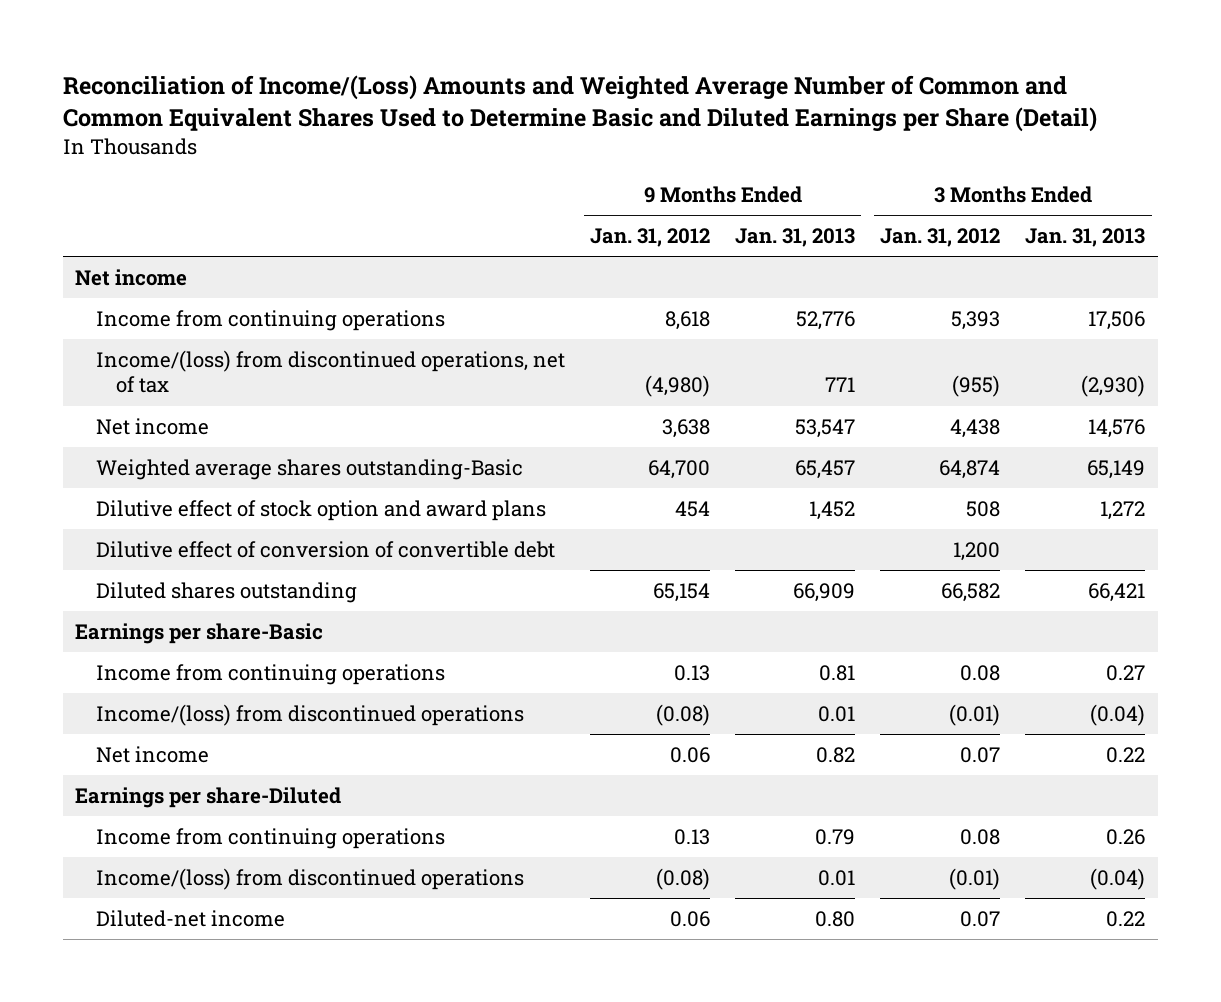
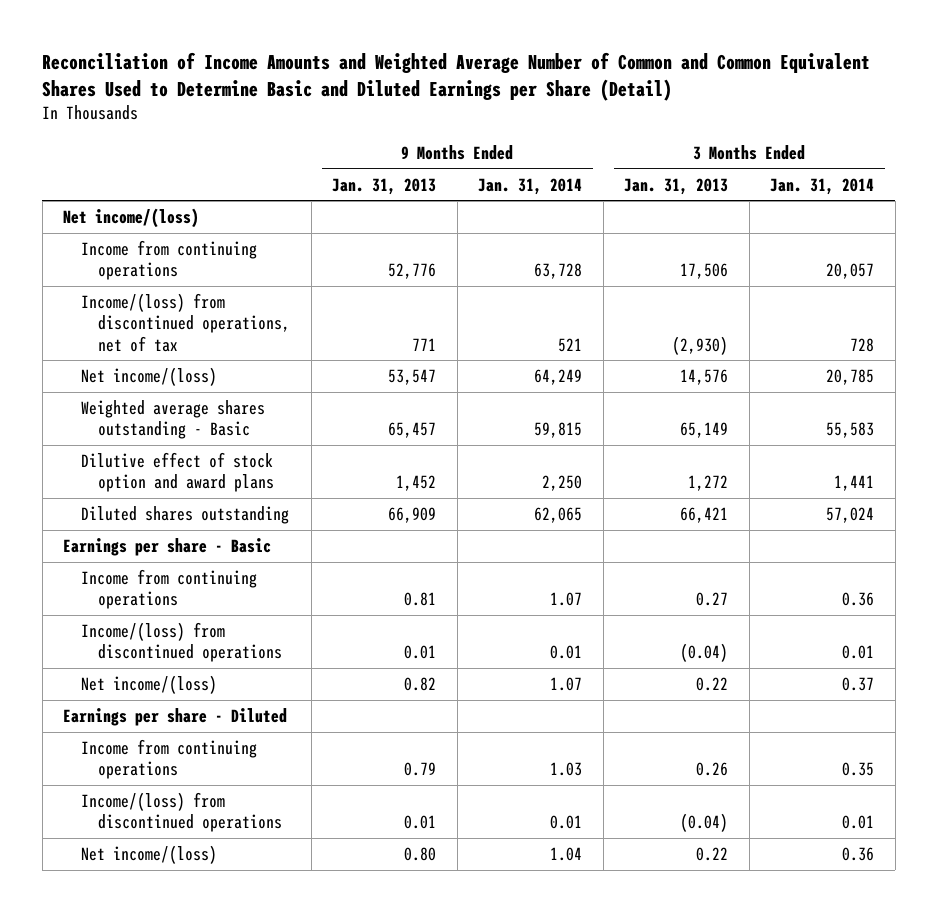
- Reconciliation of Income/(Loss) Amounts and Weighted Average Number of Common and Common Equivalent Shares Used to Determine Basic and Diluted Earnings per Share (Detail)
+ Reconciliation of Income Amounts and Weighted Average Number of Common and Common Equivalent Shares Used to Determine Basic and Diluted Earnings per Share (Detail)
- | 9 Months Ended Jan. 31, 2012 | 9 Months Ended Jan. 31, 2013 | 3 Months Ended Jan. 31, 2012 | 3 Months Ended Jan. 31, 2013
+ | 9 Months Ended Jan. 31, 2013 | 9 Months Ended Jan. 31, 2014 | 3 Months Ended Jan. 31, 2013 | 3 Months Ended Jan. 31, 2014
- Net income
+ Net income/(loss)
- Net income | 3,638 | 53,547 | 4,438 | 14,576
- Weighted average shares outstanding-Basic | 64,700 | 65,457 | 64,874 | 65,149
+ Net income/(loss) | 53,547 | 64,249 | 14,576 | 20,785
+ Weighted average shares outstanding - Basic | 65,457 | 59,815 | 65,149 | 55,583
- Dilutive effect of conversion of convertible debt | | | 1,200 |
- Earnings per share-Basic
+ Earnings per share - Basic
- Net income | 0.06 | 0.82 | 0.07 | 0.22
- Earnings per share-Diluted
+ Net income/(loss) | 0.82 | 1.07 | 0.22 | 0.37
+ Earnings per share - Diluted
- Diluted-net income | 0.06 | 0.80 | 0.07 | 0.22
+ Net income/(loss) | 0.80 | 1.04 | 0.22 | 0.36

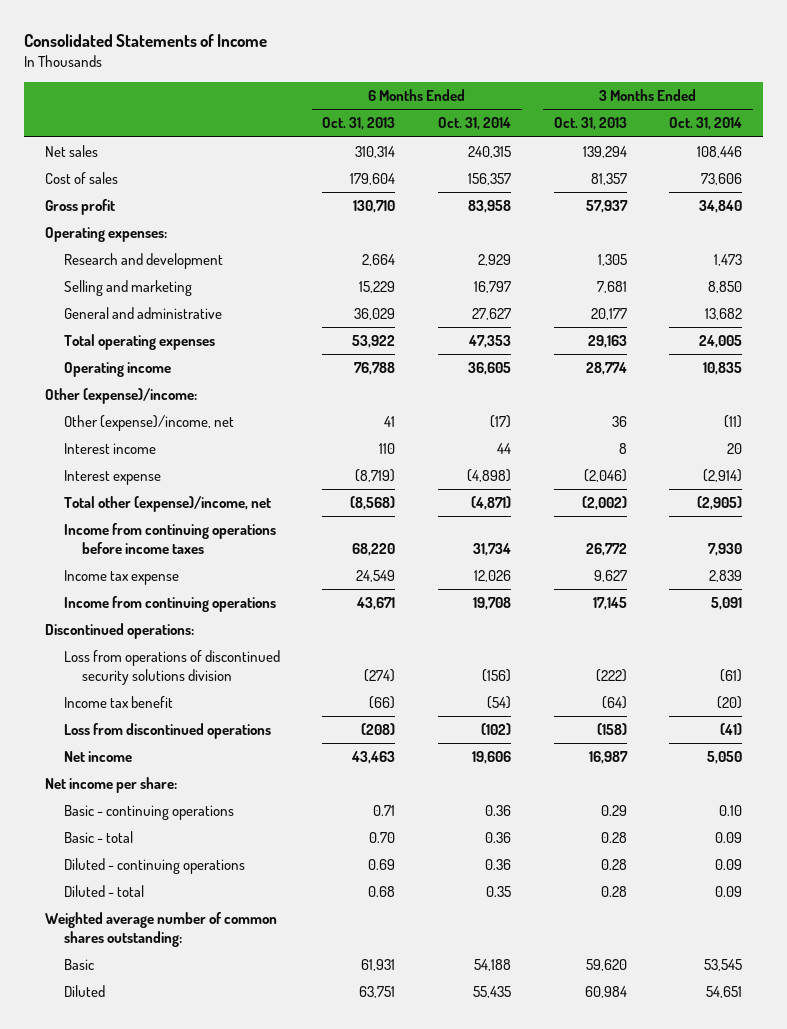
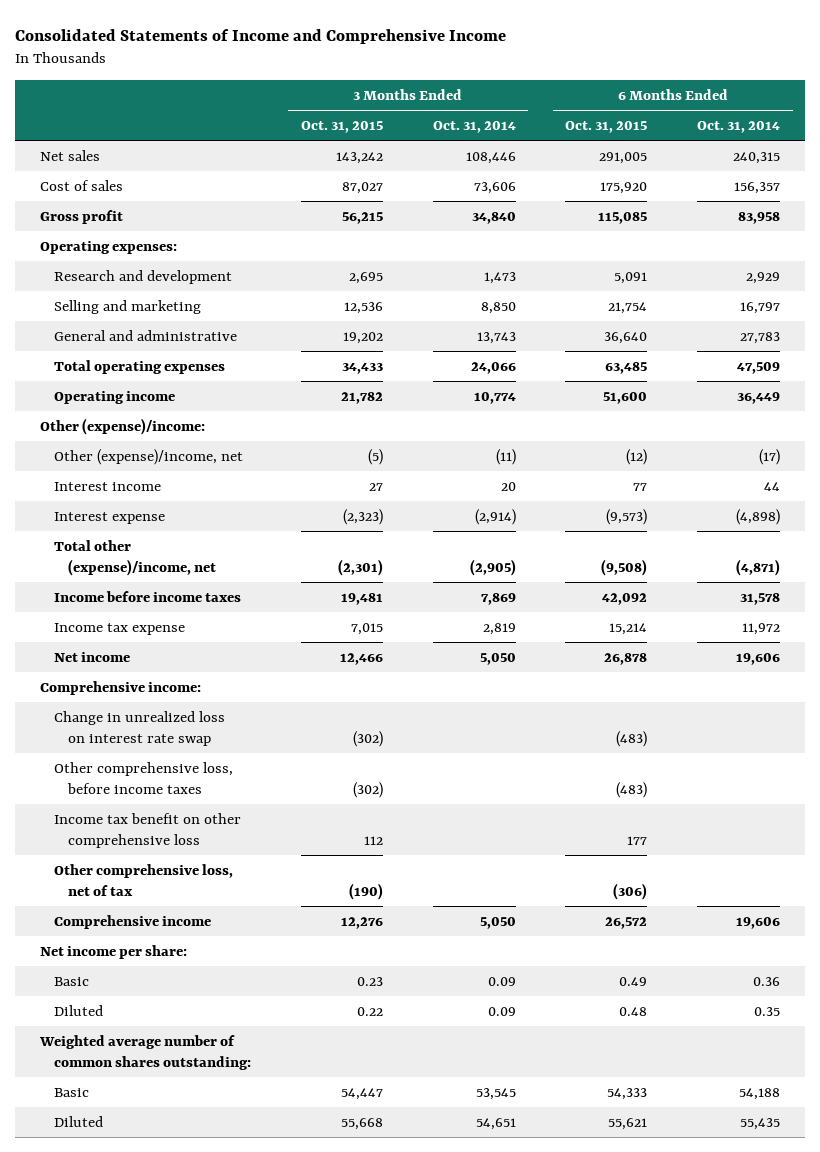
- Consolidated Statements of Income
+ Consolidated Statements of Income and Comprehensive Income
- | 6 Months Ended Oct. 31, 2013 | 6 Months Ended Oct. 31, 2014 | 3 Months Ended Oct. 31, 2013 | 3 Months Ended Oct. 31, 2014
+ | 3 Months Ended Oct. 31, 2015 | 3 Months Ended Oct. 31, 2014 | 6 Months Ended Oct. 31, 2015 | 6 Months Ended Oct. 31, 2014
- General and administrative | 36,029 | 27,627 | 20,177 | 13,682
- Total operating expenses | 53,922 | 47,353 | 29,163 | 24,005
- Operating income | 76,788 | 36,605 | 28,774 | 10,835
+ General and administrative | 19,202 | 13,743 | 36,640 | 27,783
+ Total operating expenses | 34,433 | 24,066 | 63,485 | 47,509
+ Operating income | 21,782 | 10,774 | 51,600 | 36,449
- Income from continuing operations before income taxes | 68,220 | 31,734 | 26,772 | 7,930
- Income tax expense | 24,549 | 12,026 | 9,627 | 2,839
- Income from continuing operations | 43,671 | 19,708 | 17,145 | 5,091
- Discontinued operations:
- Loss from operations of discontinued security solutions division | (274) | (156) | (222) | (61)
- Income tax benefit | (66) | (54) | (64) | (20)
- Loss from discontinued operations | (208) | (102) | (158) | (41)
+ Income before income taxes | 19,481 | 7,869 | 42,092 | 31,578
+ Income tax expense | 7,015 | 2,819 | 15,214 | 11,972
+ Comprehensive income:
+ Change in unrealized loss on interest rate swap | (302) | | (483) |
+ Other comprehensive loss, before income taxes | (302) | | (483) |
+ Income tax benefit on other comprehensive loss | 112 | | 177 |
+ Other comprehensive loss, net of tax | (190) | | (306) |
+ Comprehensive income | 12,276 | 5,050 | 26,572 | 19,606
- Basic - continuing operations | 0.71 | 0.36 | 0.29 | 0.10
- Basic - total | 0.70 | 0.36 | 0.28 | 0.09
- Diluted - continuing operations | 0.69 | 0.36 | 0.28 | 0.09
- Diluted - total | 0.68 | 0.35 | 0.28 | 0.09
+ Basic | 0.23 | 0.09 | 0.49 | 0.36
+ Diluted | 0.22 | 0.09 | 0.48 | 0.35

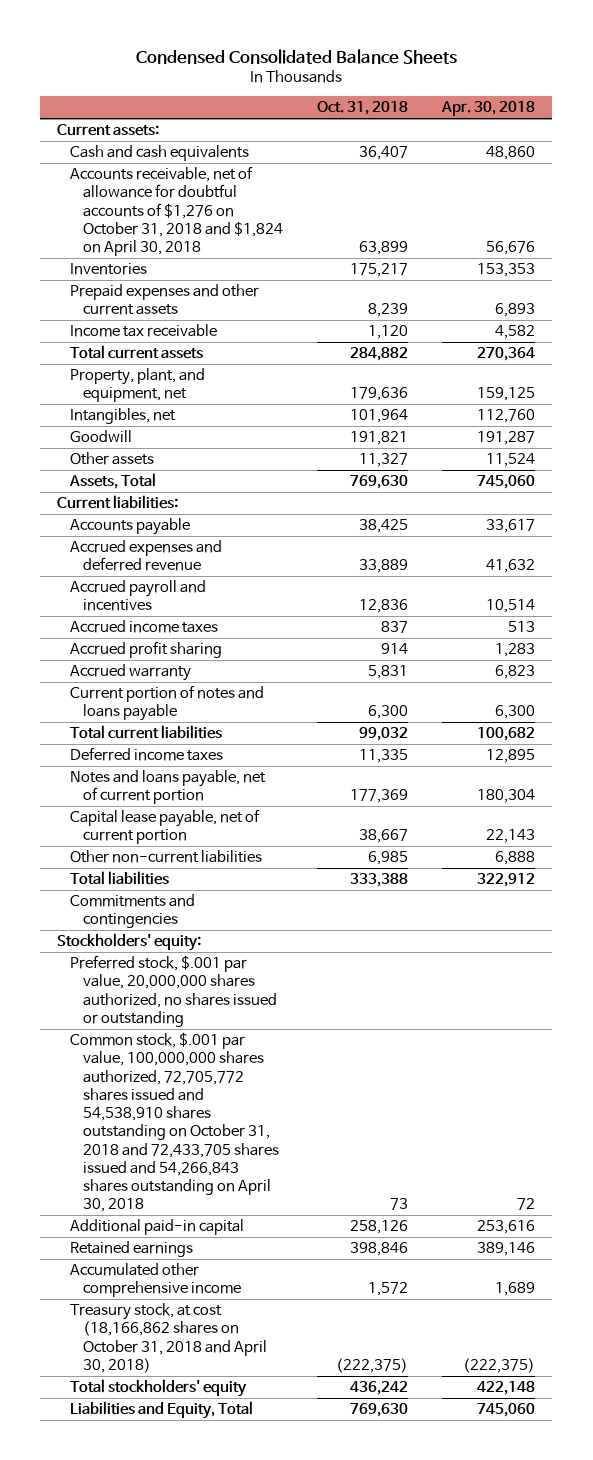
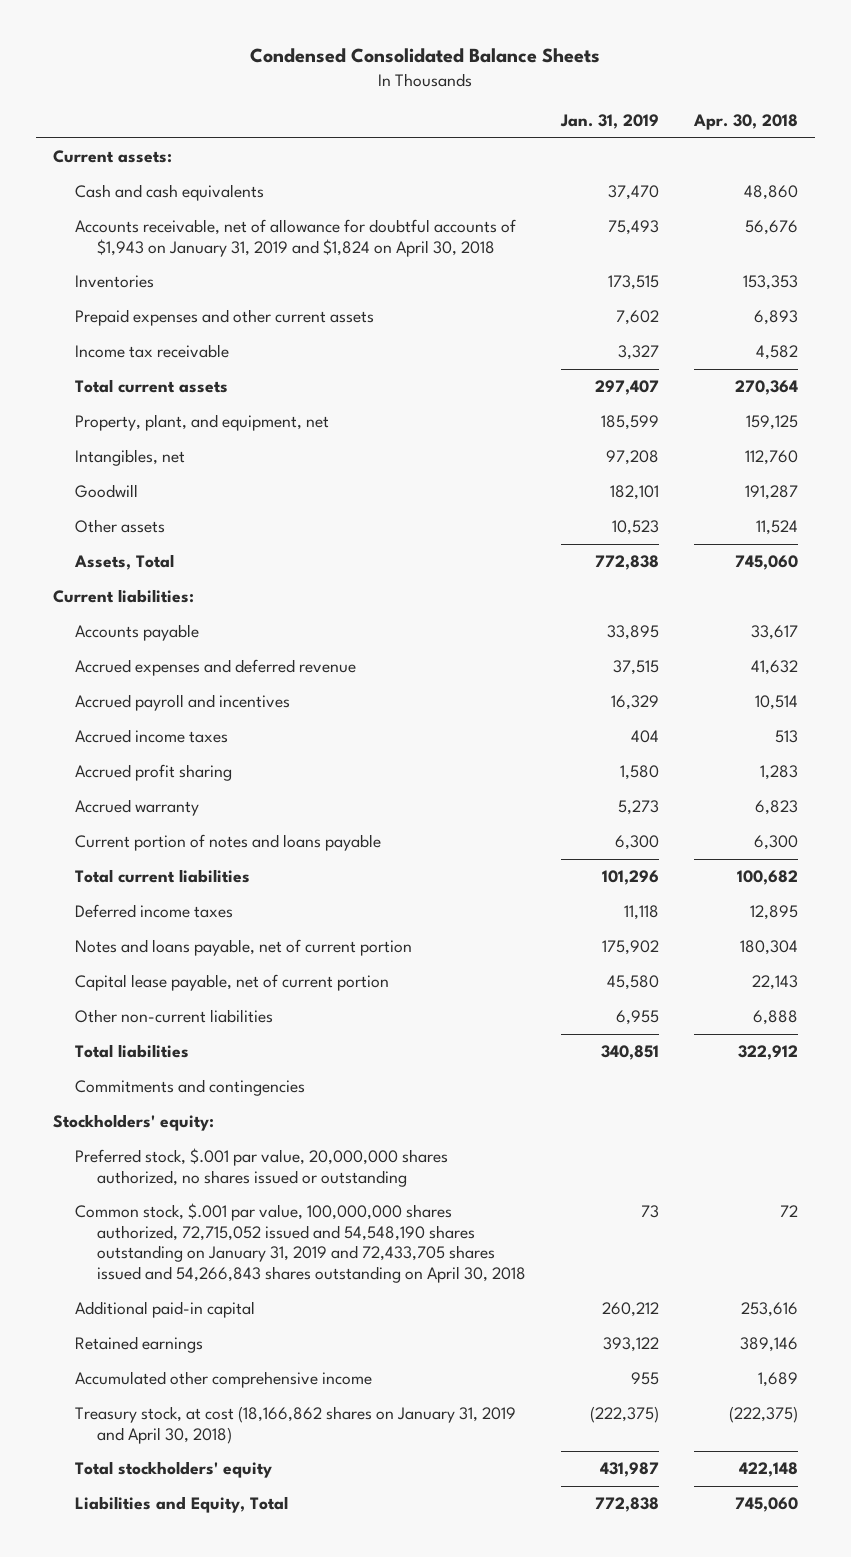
- | Oct. 31, 2018 | Apr. 30, 2018
+ | Jan. 31, 2019 | Apr. 30, 2018
- Accounts receivable, net of allowance for doubtful accounts of $1,276 on October 31, 2018 and $1,824 on April 30, 2018 | 63,899 | 56,676
+ Accounts receivable, net of allowance for doubtful accounts of $1,943 on January 31, 2019 and $1,824 on April 30, 2018 | 75,493 | 56,676
- Common stock, $.001 par value, 100,000,000 shares authorized, 72,705,772 shares issued and 54,538,910 shares outstanding on October 31, 2018 and 72,433,705 shares issued and 54,266,843 shares outstanding on April 30, 2018 | 73 | 72
+ Common stock, $.001 par value, 100,000,000 shares authorized, 72,715,052 issued and 54,548,190 shares outstanding on January 31, 2019 and 72,433,705 shares issued and 54,266,843 shares outstanding on April 30, 2018 | 73 | 72
- Treasury stock, at cost (18,166,862 shares on October 31, 2018 and April 30, 2018) | (222,375) | (222,375)
+ Treasury stock, at cost (18,166,862 shares on January 31, 2019 and April 30, 2018) | (222,375) | (222,375)

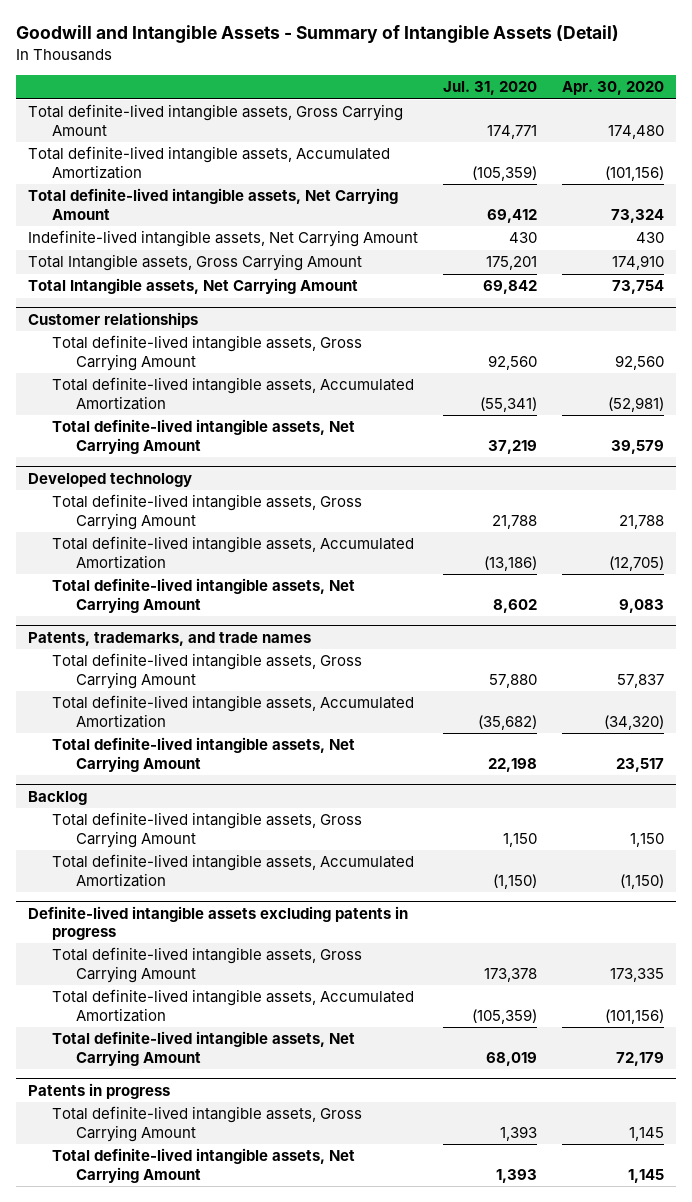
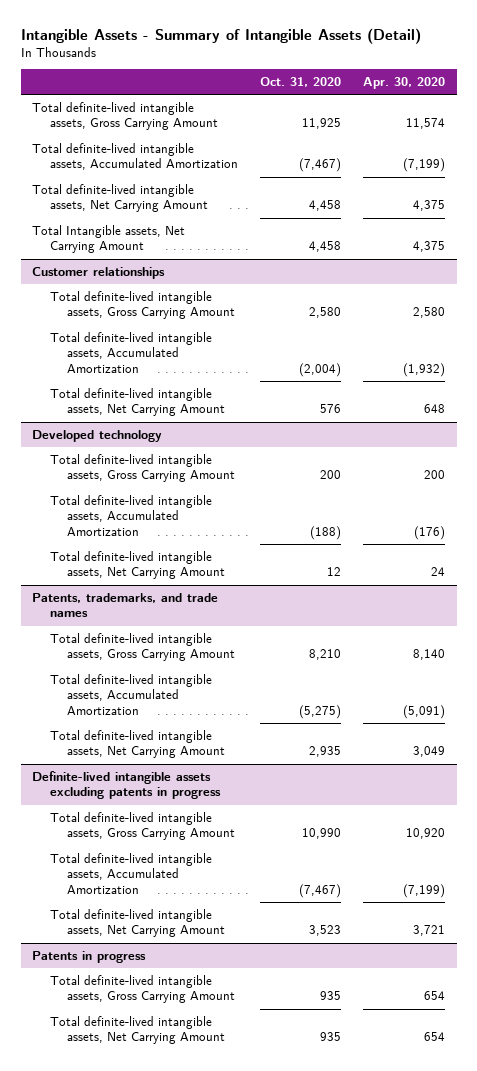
- Goodwill and Intangible Assets - Summary of Intangible Assets (Detail)
+ Intangible Assets - Summary of Intangible Assets (Detail)
- | Jul. 31, 2020 | Apr. 30, 2020
+ | Oct. 31, 2020 | Apr. 30, 2020
- Total definite-lived intangible assets, Gross Carrying Amount | 174,771 | 174,480
- Total definite-lived intangible assets, Accumulated Amortization | (105,359) | (101,156)
- Total definite-lived intangible assets, Net Carrying Amount | 69,412 | 73,324
- Indefinite-lived intangible assets, Net Carrying Amount | 430 | 430
- Total Intangible assets, Gross Carrying Amount | 175,201 | 174,910
- Total Intangible assets, Net Carrying Amount | 69,842 | 73,754
+ Total definite-lived intangible assets, Gross Carrying Amount | 11,925 | 11,574
+ Total definite-lived intangible assets, Accumulated Amortization | (7,467) | (7,199)
+ Total definite-lived intangible assets, Net Carrying Amount | 4,458 | 4,375
+ Total Intangible assets, Net Carrying Amount | 4,458 | 4,375
@ Customer relationships
- Total definite-lived intangible assets, Gross Carrying Amount | 92,560 | 92,560
- Total definite-lived intangible assets, Accumulated Amortization | (55,341) | (52,981)
- Total definite-lived intangible assets, Net Carrying Amount | 37,219 | 39,579
+ Total definite-lived intangible assets, Gross Carrying Amount | 2,580 | 2,580
+ Total definite-lived intangible assets, Accumulated Amortization | (2,004) | (1,932)
+ Total definite-lived intangible assets, Net Carrying Amount | 576 | 648
@ Developed technology
- Total definite-lived intangible assets, Gross Carrying Amount | 21,788 | 21,788
- Total definite-lived intangible assets, Accumulated Amortization | (13,186) | (12,705)
- Total definite-lived intangible assets, Net Carrying Amount | 8,602 | 9,083
+ Total definite-lived intangible assets, Gross Carrying Amount | 200 | 200
+ Total definite-lived intangible assets, Accumulated Amortization | (188) | (176)
+ Total definite-lived intangible assets, Net Carrying Amount | 12 | 24
@ Patents, trademarks, and trade names
- Total definite-lived intangible assets, Gross Carrying Amount | 57,880 | 57,837
- Total definite-lived intangible assets, Accumulated Amortization | (35,682) | (34,320)
- Total definite-lived intangible assets, Net Carrying Amount | 22,198 | 23,517
- Backlog
- Total definite-lived intangible assets, Gross Carrying Amount | 1,150 | 1,150
- Total definite-lived intangible assets, Accumulated Amortization | (1,150) | (1,150)
@ Patents, trademarks, and trade names
+ Total definite-lived intangible assets, Gross Carrying Amount | 8,210 | 8,140
+ Total definite-lived intangible assets, Accumulated Amortization | (5,275) | (5,091)
+ Total definite-lived intangible assets, Net Carrying Amount | 2,935 | 3,049
@ Definite-lived intangible assets excluding patents in progress
- Total definite-lived intangible assets, Gross Carrying Amount | 173,378 | 173,335
- Total definite-lived intangible assets, Accumulated Amortization | (105,359) | (101,156)
- Total definite-lived intangible assets, Net Carrying Amount | 68,019 | 72,179
+ Total definite-lived intangible assets, Gross Carrying Amount | 10,990 | 10,920
+ Total definite-lived intangible assets, Accumulated Amortization | (7,467) | (7,199)
+ Total definite-lived intangible assets, Net Carrying Amount | 3,523 | 3,721
@ Patents in progress
- Total definite-lived intangible assets, Gross Carrying Amount | 1,393 | 1,145
- Total definite-lived intangible assets, Net Carrying Amount | 1,393 | 1,145
+ Total definite-lived intangible assets, Gross Carrying Amount | 935 | 654
+ Total definite-lived intangible assets, Net Carrying Amount | 935 | 654

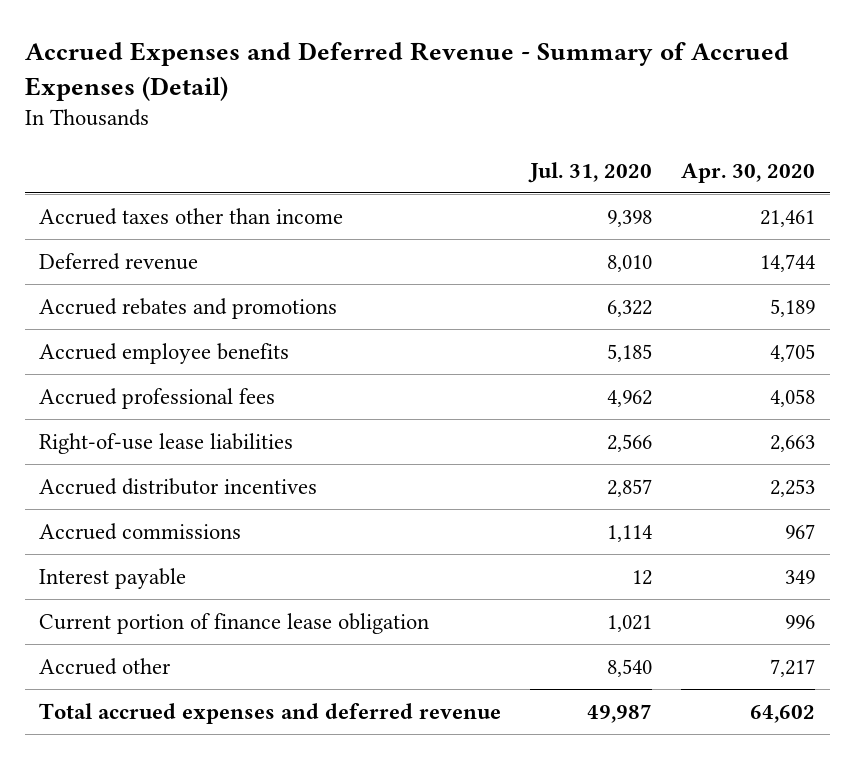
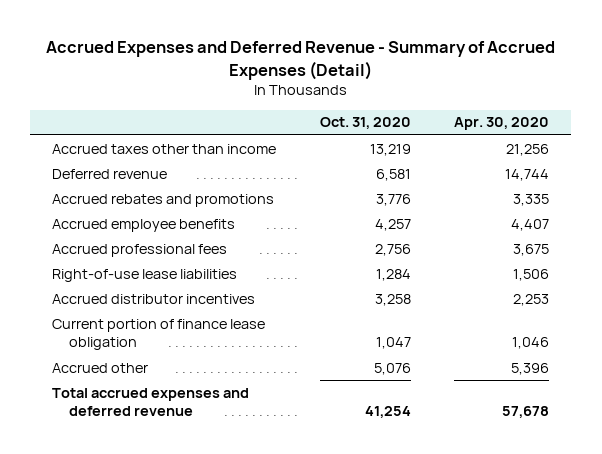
- | Jul. 31, 2020 | Apr. 30, 2020
+ | Oct. 31, 2020 | Apr. 30, 2020
- Accrued taxes other than income | 9,398 | 21,461
+ Accrued taxes other than income | 13,219 | 21,256
- Accrued rebates and promotions | 6,322 | 5,189
- Accrued employee benefits | 5,185 | 4,705
- Accrued professional fees | 4,962 | 4,058
- Right-of-use lease liabilities | 2,566 | 2,663
+ Accrued rebates and promotions | 3,776 | 3,335
+ Accrued employee benefits | 4,257 | 4,407
+ Accrued professional fees | 2,756 | 3,675
+ Right-of-use lease liabilities | 1,284 | 1,506
- Accrued commissions | 1,114 | 967
- Interest payable | 12 | 349
- Current portion of finance lease obligation | 1,021 | 996
- Accrued other | 8,540 | 7,217
- Total accrued expenses and deferred revenue | 49,987 | 64,602
+ Current portion of finance lease obligation | 1,047 | 1,046
+ Accrued other | 5,076 | 5,396
+ Total accrued expenses and deferred revenue | 41,254 | 57,678

